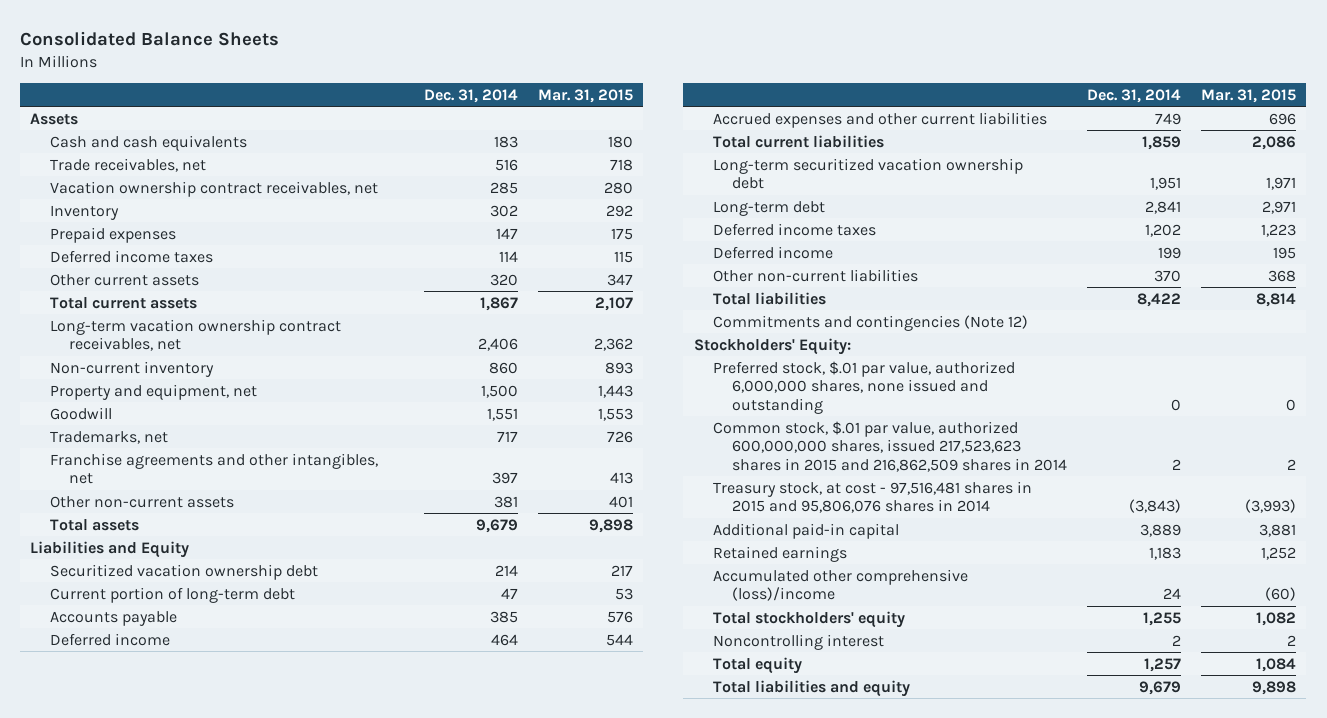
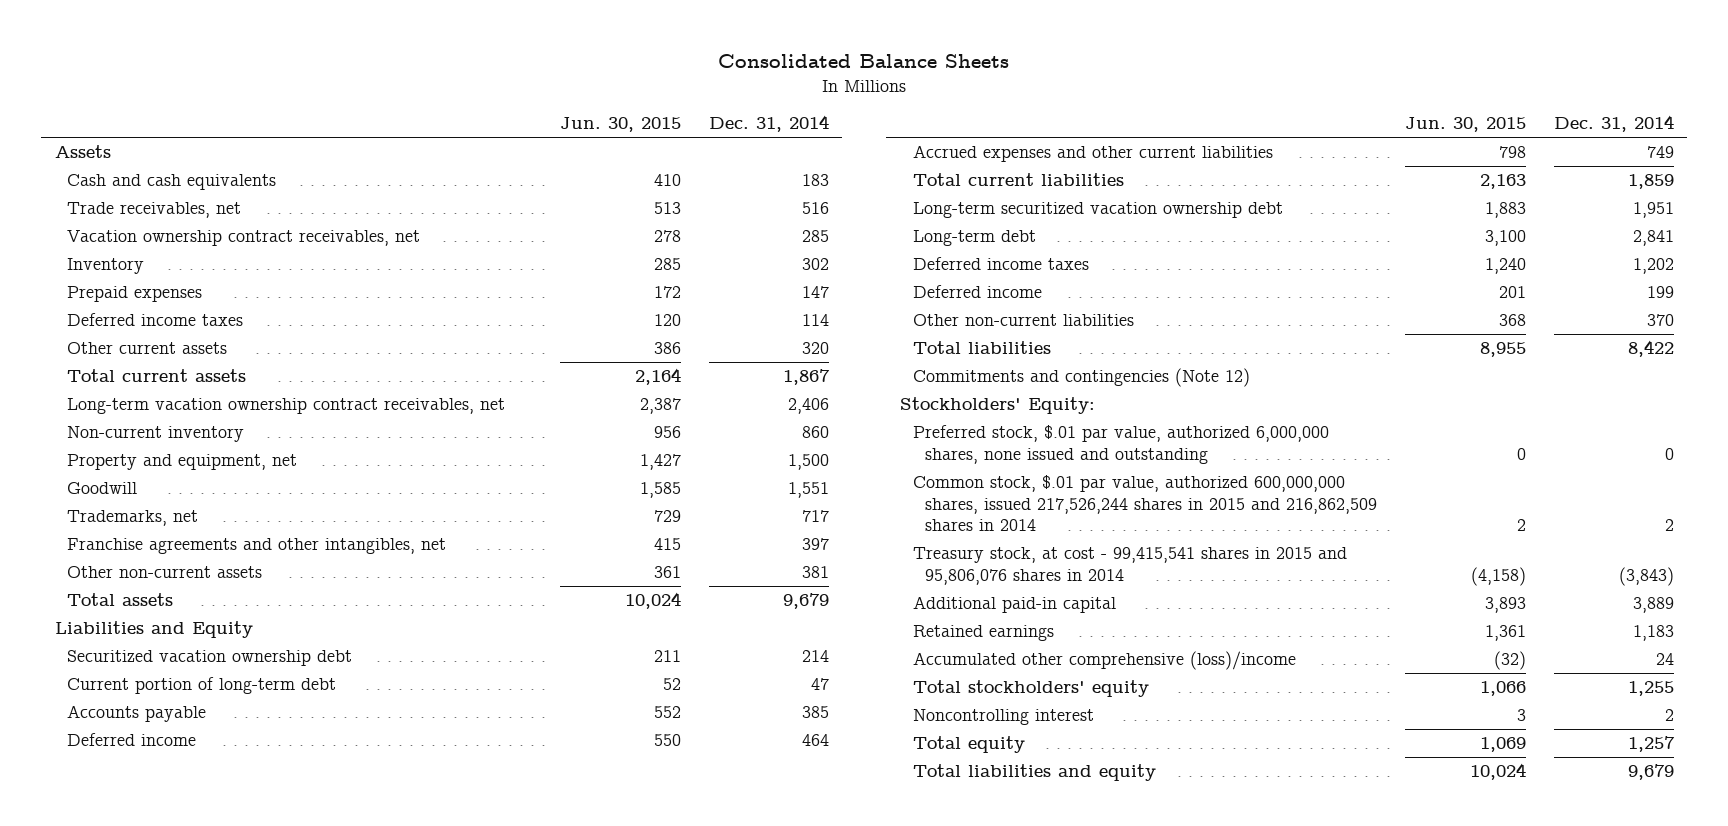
- | Dec. 31, 2014 | Mar. 31, 2015
+ | Jun. 30, 2015 | Dec. 31, 2014
- Common stock, $.01 par value, authorized 600,000,000 shares, issued 217,523,623 shares in 2015 and 216,862,509 shares in 2014 | 2 | 2
- Treasury stock, at cost - 97,516,481 shares in 2015 and 95,806,076 shares in 2014 | (3,843) | (3,993)
+ Common stock, $.01 par value, authorized 600,000,000 shares, issued 217,526,244 shares in 2015 and 216,862,509 shares in 2014 | 2 | 2
+ Treasury stock, at cost - 99,415,541 shares in 2015 and 95,806,076 shares in 2014 | (4,158) | (3,843)

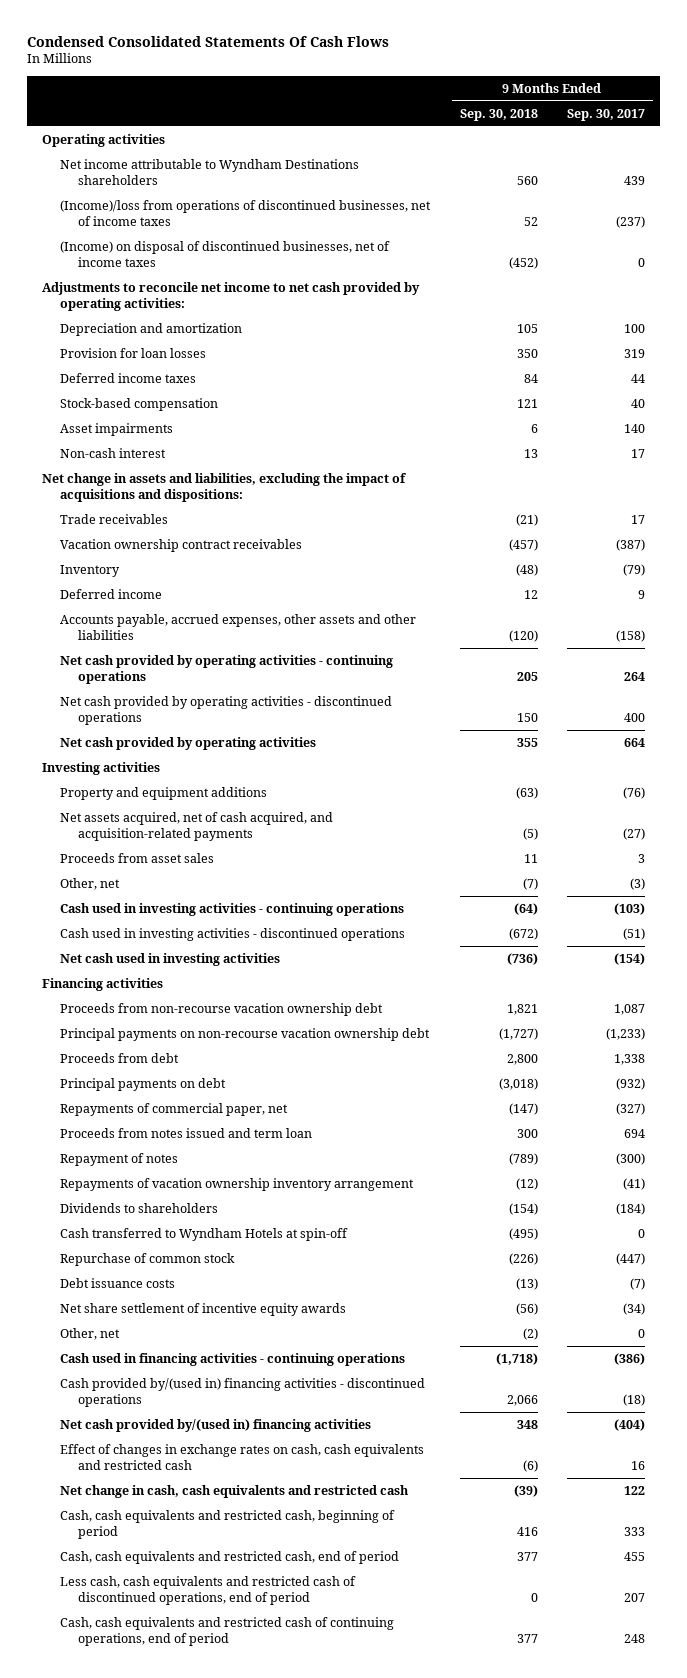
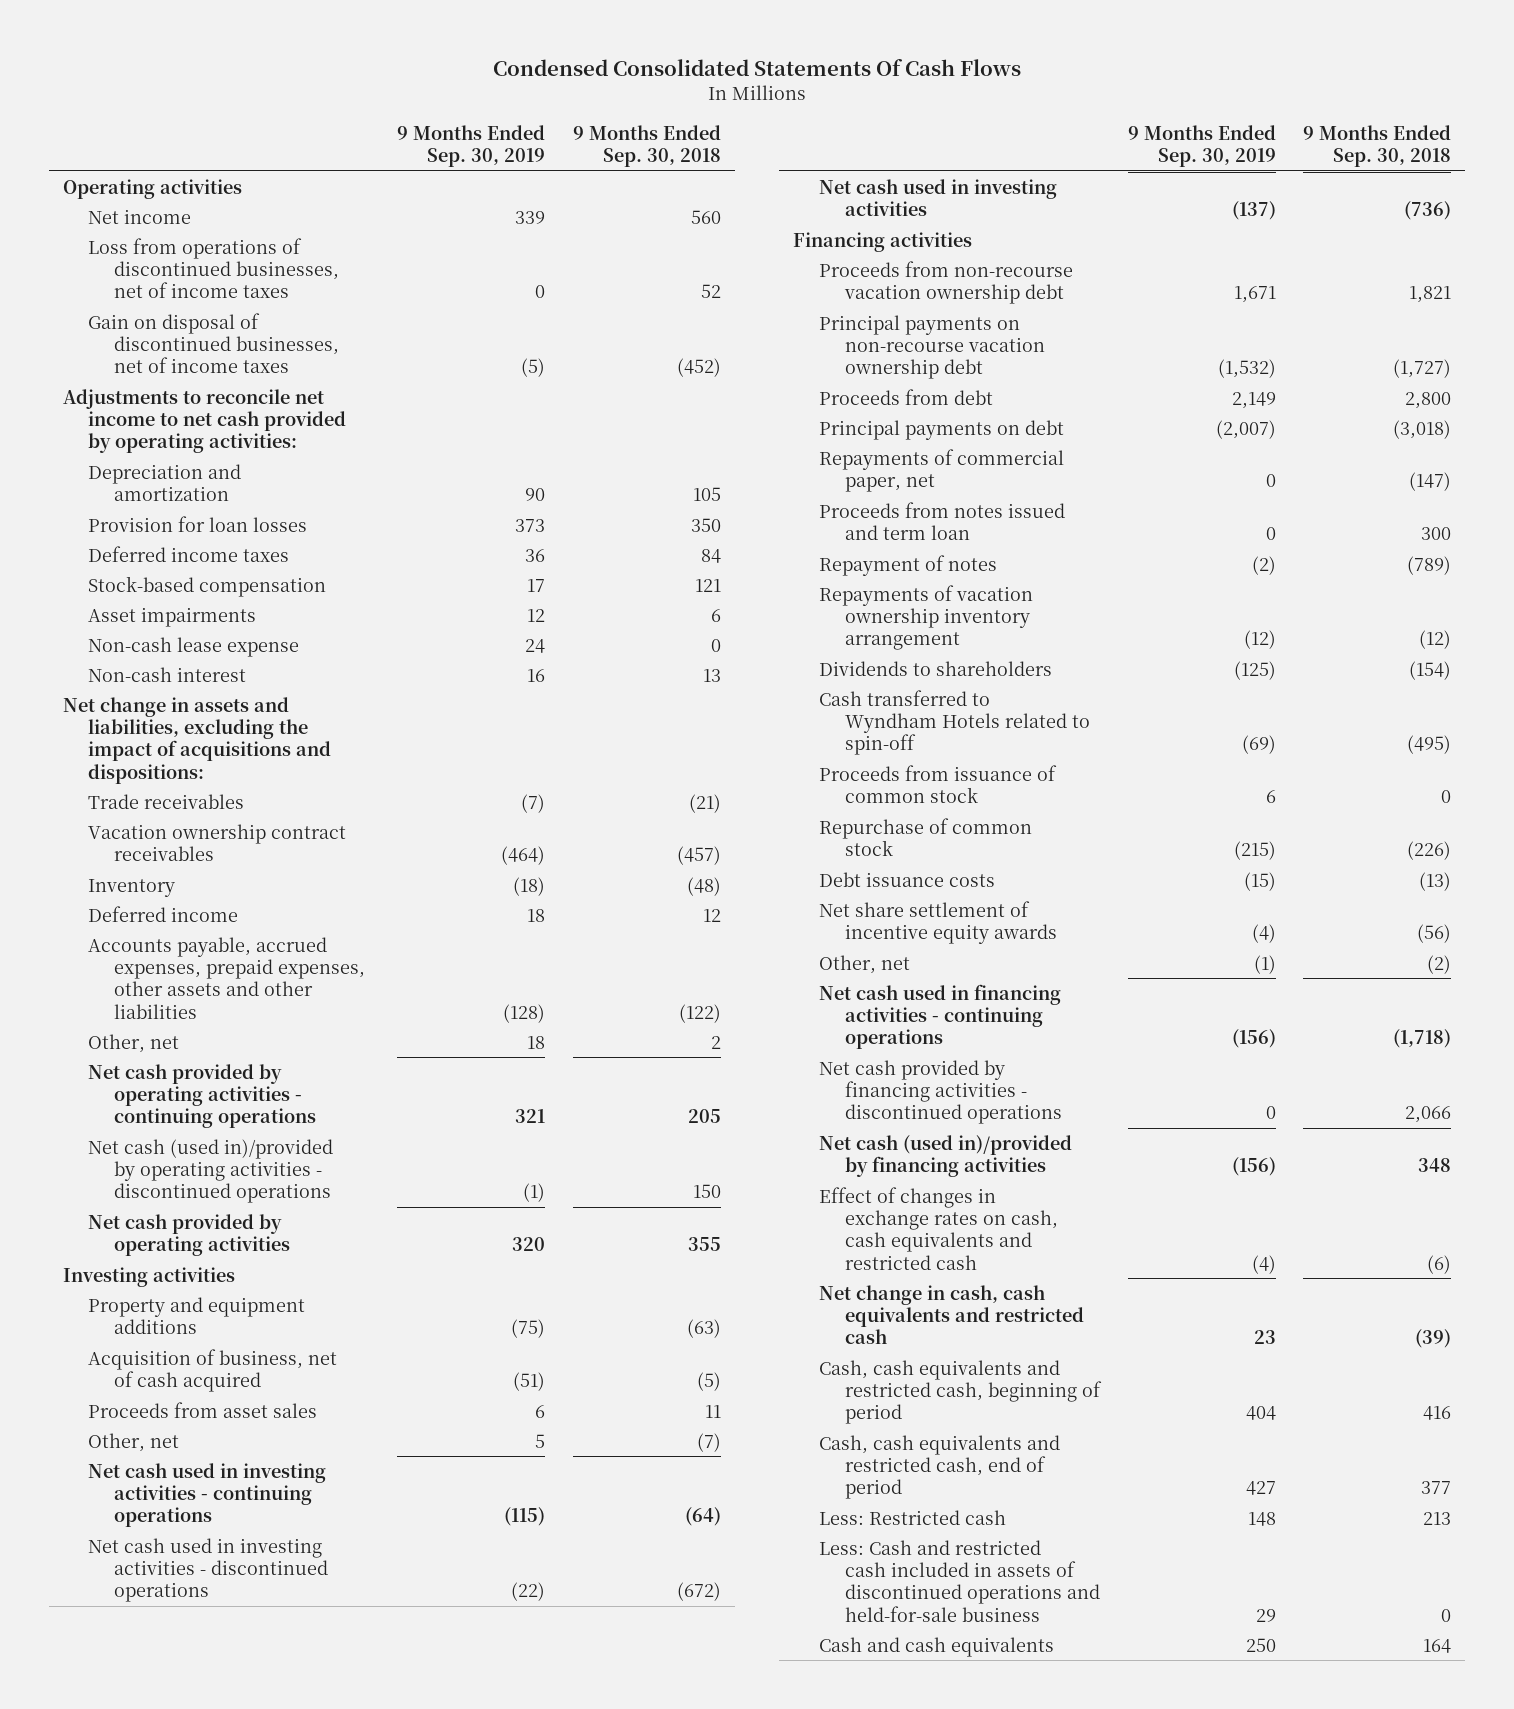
- | 9 Months Ended Sep. 30, 2018 | 9 Months Ended Sep. 30, 2017
+ | 9 Months Ended Sep. 30, 2019 | 9 Months Ended Sep. 30, 2018
- Net income attributable to Wyndham Destinations shareholders | 560 | 439
- (Income)/loss from operations of discontinued businesses, net of income taxes | 52 | (237)
- (Income) on disposal of discontinued businesses, net of income taxes | (452) | 0
+ Net income | 339 | 560
+ Loss from operations of discontinued businesses, net of income taxes | 0 | 52
+ Gain on disposal of discontinued businesses, net of income taxes | (5) | (452)
+ Non-cash lease expense | 24 | 0
- Accounts payable, accrued expenses, other assets and other liabilities | (120) | (158)
+ Accounts payable, accrued expenses, prepaid expenses, other assets and other liabilities | (128) | (122)
+ Other, net | 18 | 2
- Net cash provided by operating activities - discontinued operations | 150 | 400
+ Net cash (used in)/provided by operating activities - discontinued operations | (1) | 150
- Net assets acquired, net of cash acquired, and acquisition-related payments | (5) | (27)
+ Acquisition of business, net of cash acquired | (51) | (5)
- Cash used in investing activities - continuing operations | (64) | (103)
- Cash used in investing activities - discontinued operations | (672) | (51)
+ Net cash used in investing activities - continuing operations | (115) | (64)
+ Net cash used in investing activities - discontinued operations | (22) | (672)
- Cash transferred to Wyndham Hotels at spin-off | (495) | 0
+ Cash transferred to Wyndham Hotels related to spin-off | (69) | (495)
+ Proceeds from issuance of common stock | 6 | 0
- Cash used in financing activities - continuing operations | (1,718) | (386)
- Cash provided by/(used in) financing activities - discontinued operations | 2,066 | (18)
- Net cash provided by/(used in) financing activities | 348 | (404)
+ Net cash used in financing activities - continuing operations | (156) | (1,718)
+ Net cash provided by financing activities - discontinued operations | 0 | 2,066
+ Net cash (used in)/provided by financing activities | (156) | 348
- Less cash, cash equivalents and restricted cash of discontinued operations, end of period | 0 | 207
- Cash, cash equivalents and restricted cash of continuing operations, end of period | 377 | 248
+ Less: Restricted cash | 148 | 213
+ Less: Cash and restricted cash included in assets of discontinued operations and held-for-sale business | 29 | 0
+ Cash and cash equivalents | 250 | 164

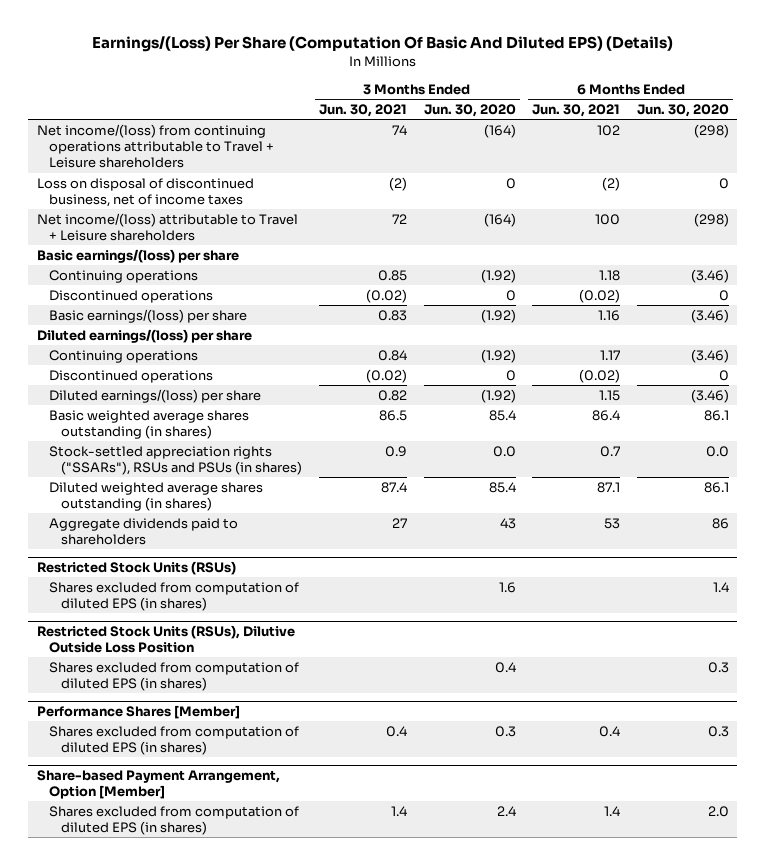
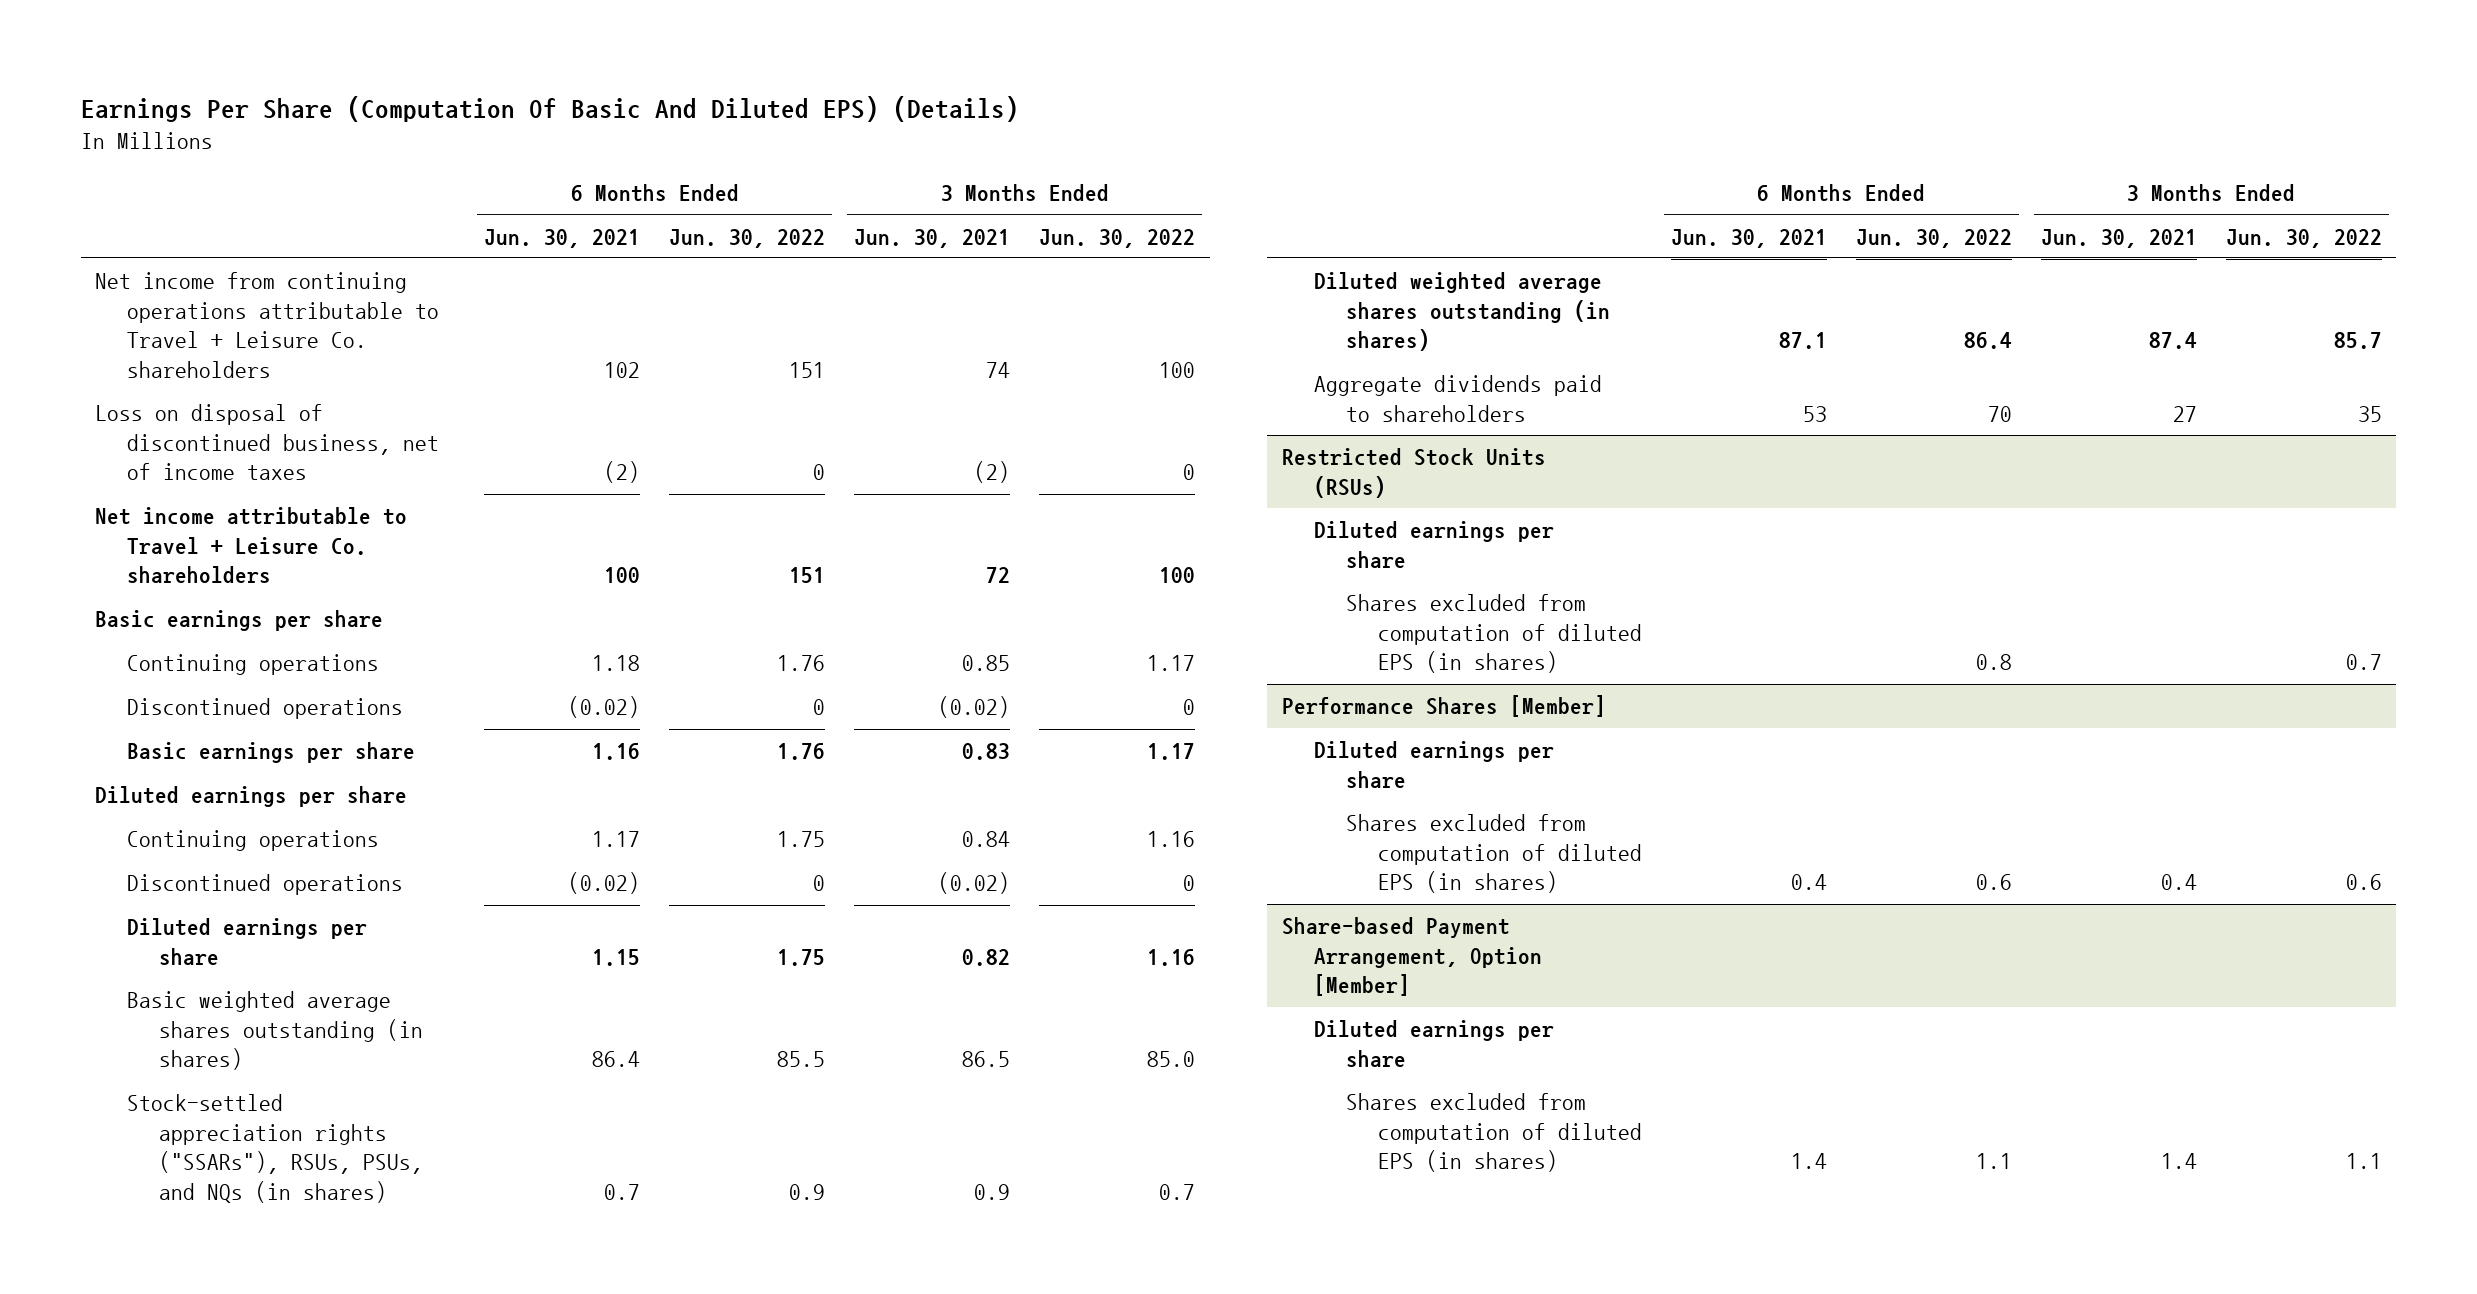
- Earnings/(Loss) Per Share (Computation Of Basic And Diluted EPS) (Details)
+ Earnings Per Share (Computation Of Basic And Diluted EPS) (Details)
- | 3 Months Ended Jun. 30, 2021 | 3 Months Ended Jun. 30, 2020 | 6 Months Ended Jun. 30, 2021 | 6 Months Ended Jun. 30, 2020
+ | 6 Months Ended Jun. 30, 2021 | 6 Months Ended Jun. 30, 2022 | 3 Months Ended Jun. 30, 2021 | 3 Months Ended Jun. 30, 2022
- Net income/(loss) from continuing operations attributable to Travel + Leisure shareholders | 74 | (164) | 102 | (298)
+ Net income from continuing operations attributable to Travel + Leisure Co. shareholders | 102 | 151 | 74 | 100
- Net income/(loss) attributable to Travel + Leisure shareholders | 72 | (164) | 100 | (298)
- Basic earnings/(loss) per share
+ Net income attributable to Travel + Leisure Co. shareholders | 100 | 151 | 72 | 100
+ Basic earnings per share
- Basic earnings/(loss) per share | 0.83 | (1.92) | 1.16 | (3.46)
- Diluted earnings/(loss) per share
+ Basic earnings per share | 1.16 | 1.76 | 0.83 | 1.17
+ Diluted earnings per share
- Diluted earnings/(loss) per share | 0.82 | (1.92) | 1.15 | (3.46)
+ Diluted earnings per share | 1.15 | 1.75 | 0.82 | 1.16
- Stock-settled appreciation rights ("SSARs"), RSUs and PSUs (in shares) | 0.9 | 0.0 | 0.7 | 0.0
+ Stock-settled appreciation rights ("SSARs"), RSUs, PSUs, and NQs (in shares) | 0.7 | 0.9 | 0.9 | 0.7
@ Restricted Stock Units (RSUs)
- Shares excluded from computation of diluted EPS (in shares) | | 1.6 | | 1.4
- Restricted Stock Units (RSUs), Dilutive Outside Loss Position
@ Restricted Stock Units (RSUs)
+ Diluted earnings per share
@ Performance Shares [Member]
+ Diluted earnings per share
@ Share-based Payment Arrangement, Option [Member]
+ Diluted earnings per share

